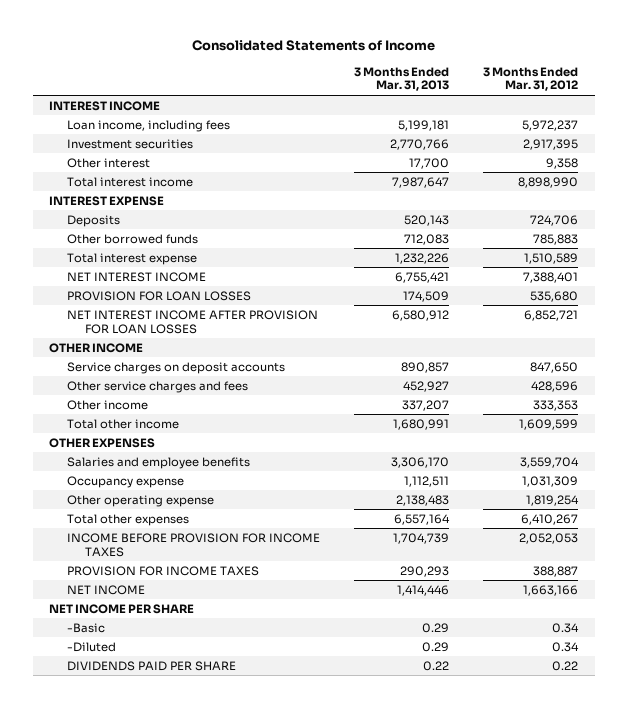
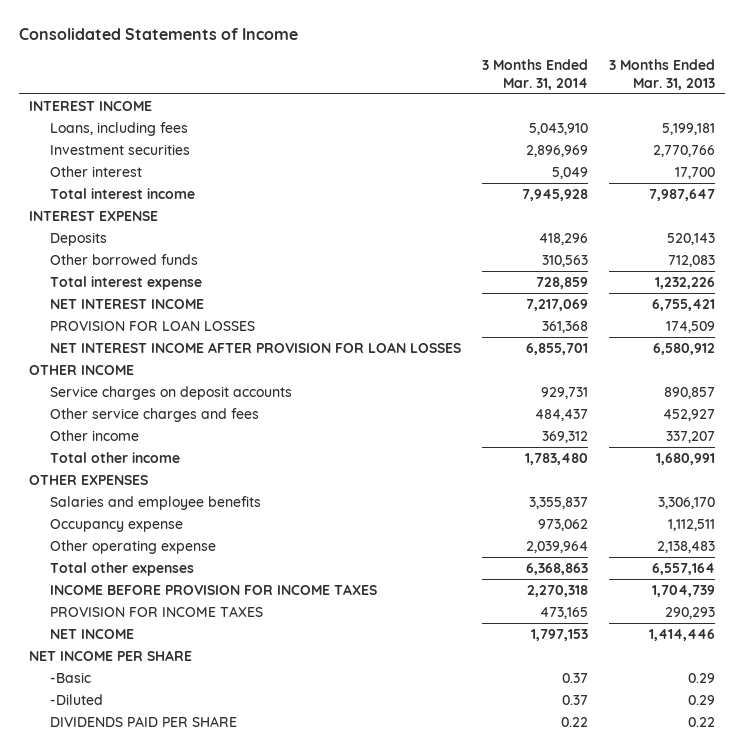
- | 3 Months Ended Mar. 31, 2013 | 3 Months Ended Mar. 31, 2012
+ | 3 Months Ended Mar. 31, 2014 | 3 Months Ended Mar. 31, 2013
- Loan income, including fees | 5,199,181 | 5,972,237
+ Loans, including fees | 5,043,910 | 5,199,181

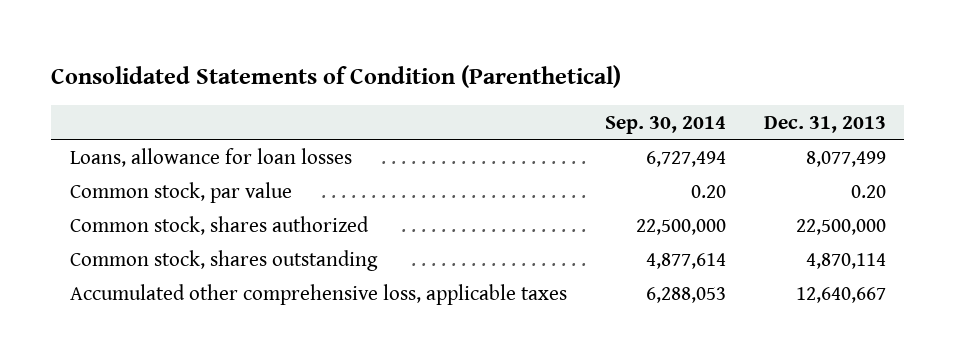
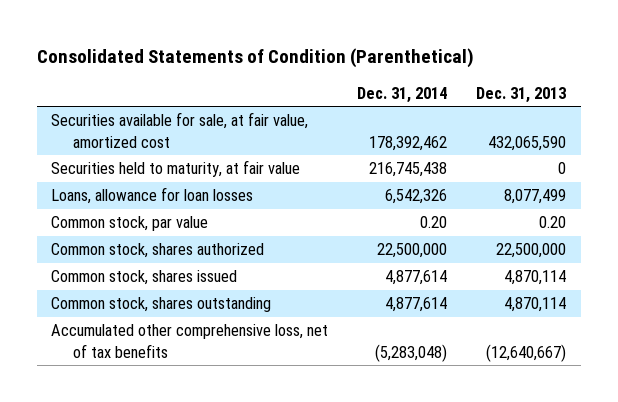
- | Sep. 30, 2014 | Dec. 31, 2013
+ | Dec. 31, 2014 | Dec. 31, 2013
+ Securities available for sale, at fair value, amortized cost | 178,392,462 | 432,065,590
+ Securities held to maturity, at fair value | 216,745,438 | 0
+ Common stock, shares issued | 4,877,614 | 4,870,114
- Accumulated other comprehensive loss, applicable taxes | 6,288,053 | 12,640,667
+ Accumulated other comprehensive loss, net of tax benefits | (5,283,048) | (12,640,667)

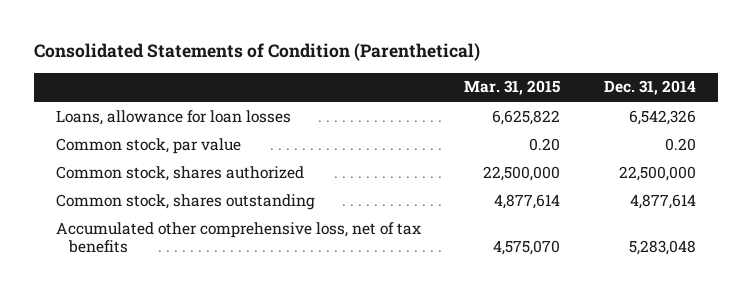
- | Dec. 31, 2014 | Dec. 31, 2013
+ | Mar. 31, 2015 | Dec. 31, 2014
- Securities available for sale, at fair value, amortized cost | 178,392,462 | 432,065,590
- Securities held to maturity, at fair value | 216,745,438 | 0
- Common stock, shares issued | 4,877,614 | 4,870,114
- Accumulated other comprehensive loss, net of tax benefits | (5,283,048) | (12,640,667)
+ Accumulated other comprehensive loss, net of tax benefits | 4,575,070 | 5,283,048

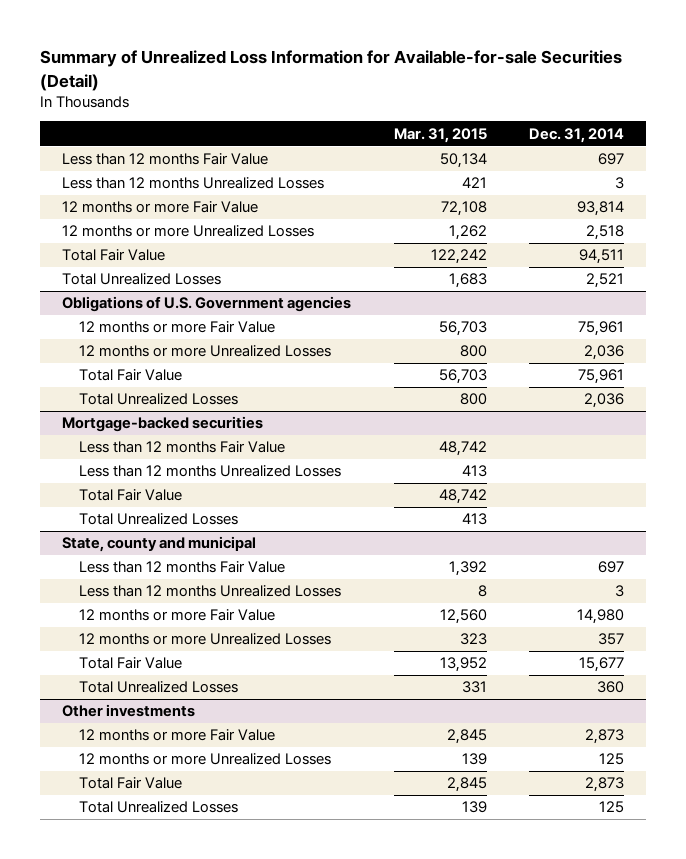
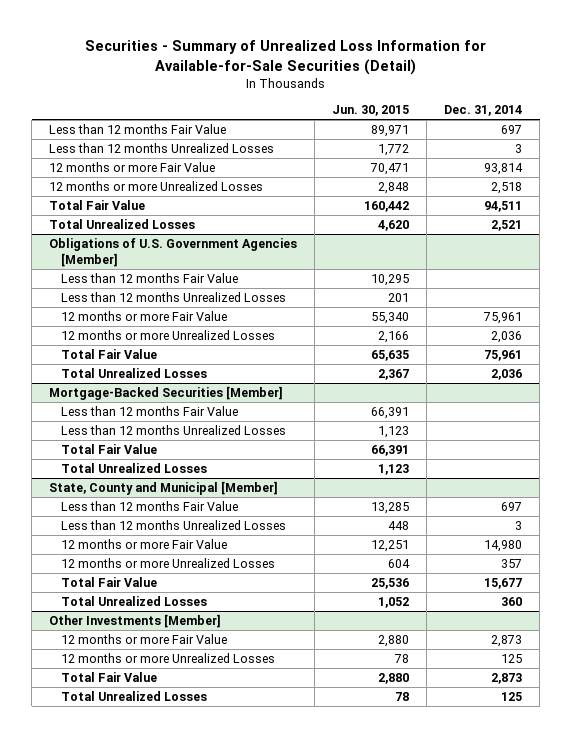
- Summary of Unrealized Loss Information for Available-for-sale Securities (Detail)
+ Securities - Summary of Unrealized Loss Information for Available-for-Sale Securities (Detail)
- | Mar. 31, 2015 | Dec. 31, 2014
+ | Jun. 30, 2015 | Dec. 31, 2014
- Obligations of U.S. Government agencies
+ Obligations of U.S. Government Agencies [Member]
+ Less than 12 months Fair Value | 10,295 |
+ Less than 12 months Unrealized Losses | 201 |
- Mortgage-backed securities
+ Mortgage-Backed Securities [Member]
- State, county and municipal
+ State, County and Municipal [Member]
- Other investments
+ Other Investments [Member]

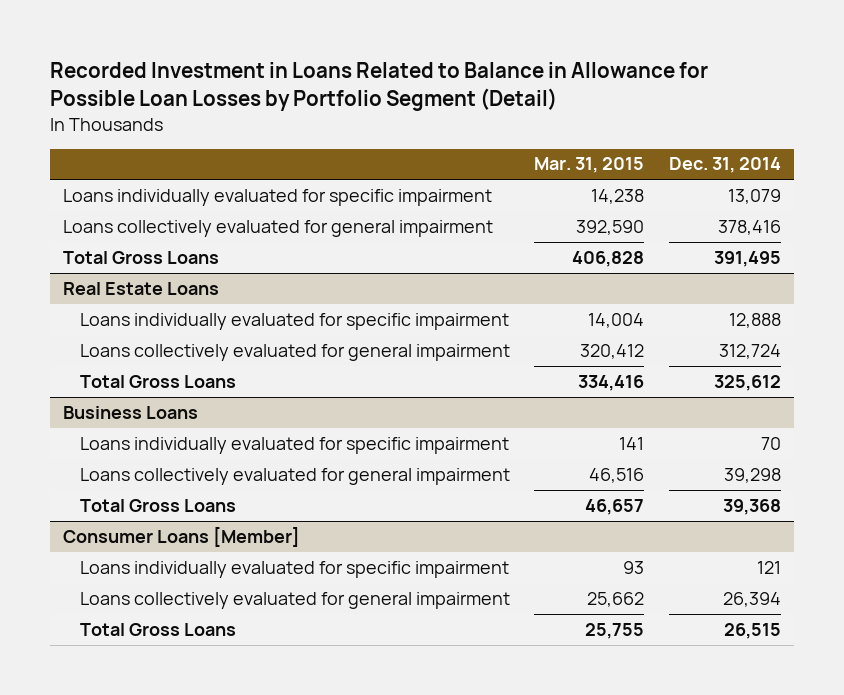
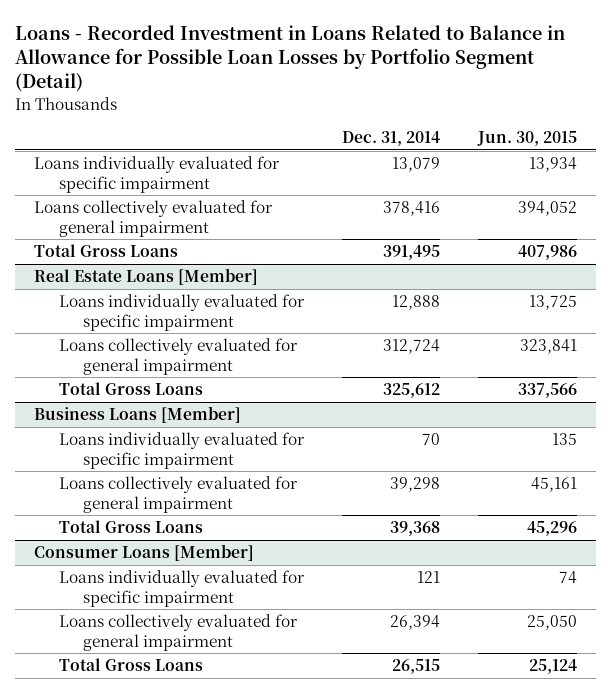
- Recorded Investment in Loans Related to Balance in Allowance for Possible Loan Losses by Portfolio Segment (Detail)
+ Loans - Recorded Investment in Loans Related to Balance in Allowance for Possible Loan Losses by Portfolio Segment (Detail)
- | Mar. 31, 2015 | Dec. 31, 2014
+ | Dec. 31, 2014 | Jun. 30, 2015
- Real Estate Loans
+ Real Estate Loans [Member]
- Business Loans
+ Business Loans [Member]

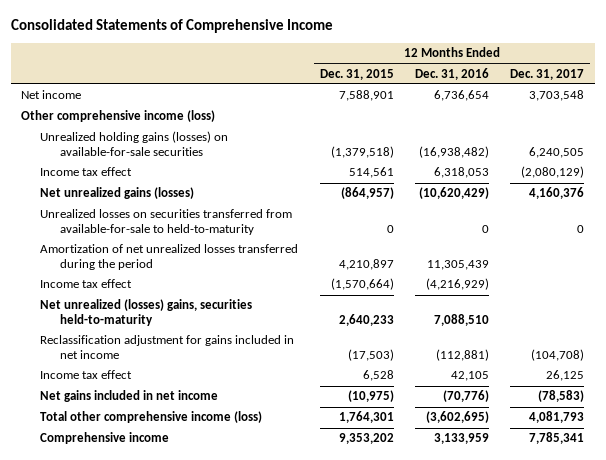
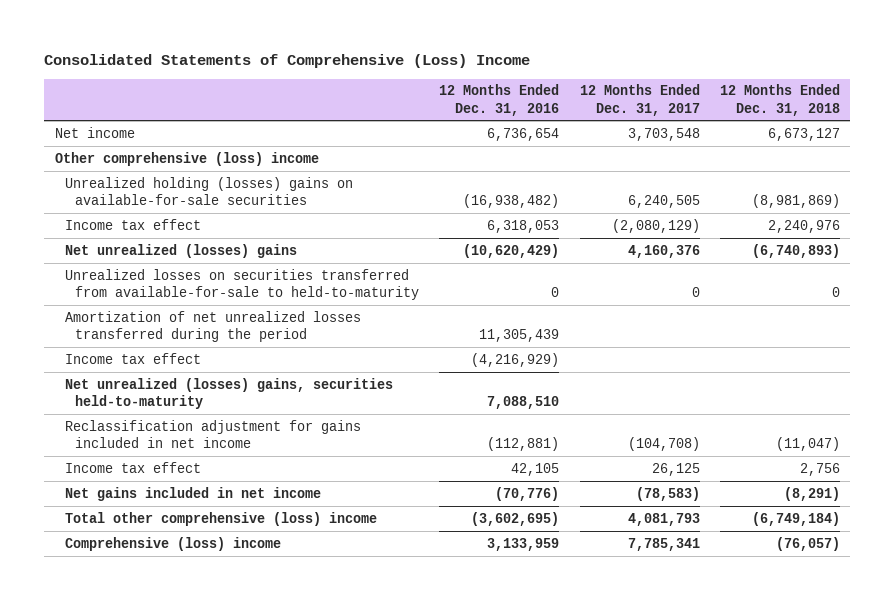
- Consolidated Statements of Comprehensive Income
+ Consolidated Statements of Comprehensive (Loss) Income
- | 12 Months Ended Dec. 31, 2015 | 12 Months Ended Dec. 31, 2016 | 12 Months Ended Dec. 31, 2017
+ | 12 Months Ended Dec. 31, 2016 | 12 Months Ended Dec. 31, 2017 | 12 Months Ended Dec. 31, 2018
- Other comprehensive income (loss)
- Unrealized holding gains (losses) on available-for-sale securities | (1,379,518) | (16,938,482) | 6,240,505
+ Other comprehensive (loss) income
+ Unrealized holding (losses) gains on available-for-sale securities | (16,938,482) | 6,240,505 | (8,981,869)
- Net unrealized gains (losses) | (864,957) | (10,620,429) | 4,160,376
+ Net unrealized (losses) gains | (10,620,429) | 4,160,376 | (6,740,893)
- Total other comprehensive income (loss) | 1,764,301 | (3,602,695) | 4,081,793
- Comprehensive income | 9,353,202 | 3,133,959 | 7,785,341
+ Total other comprehensive (loss) income | (3,602,695) | 4,081,793 | (6,749,184)
+ Comprehensive (loss) income | 3,133,959 | 7,785,341 | (76,057)

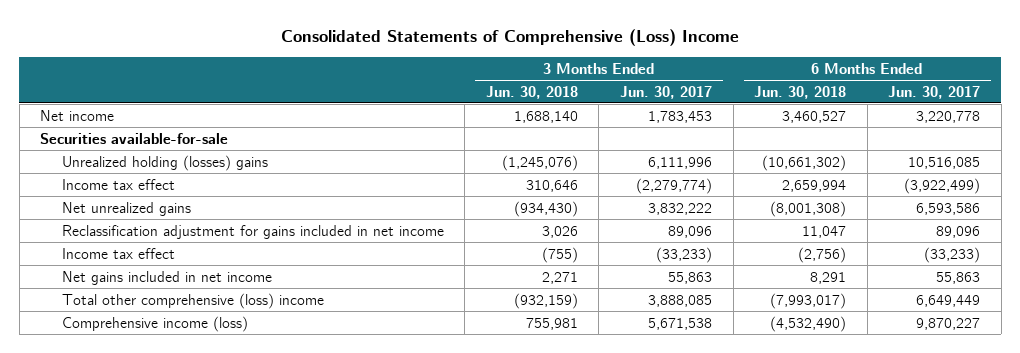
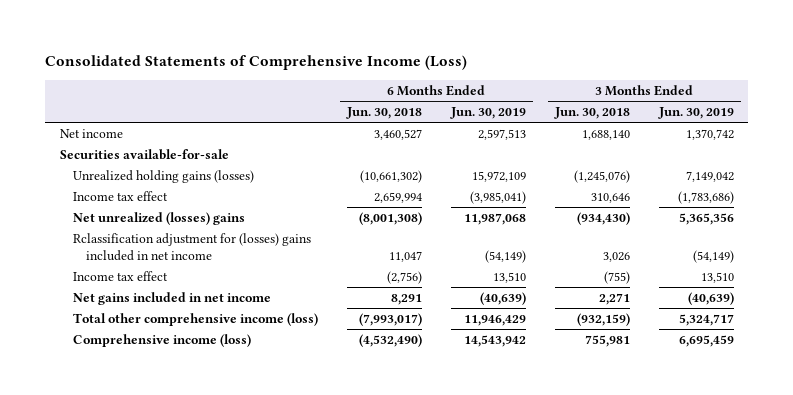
- Consolidated Statements of Comprehensive (Loss) Income
+ Consolidated Statements of Comprehensive Income (Loss)
- | 3 Months Ended Jun. 30, 2018 | 3 Months Ended Jun. 30, 2017 | 6 Months Ended Jun. 30, 2018 | 6 Months Ended Jun. 30, 2017
+ | 6 Months Ended Jun. 30, 2018 | 6 Months Ended Jun. 30, 2019 | 3 Months Ended Jun. 30, 2018 | 3 Months Ended Jun. 30, 2019
- Unrealized holding (losses) gains | (1,245,076) | 6,111,996 | (10,661,302) | 10,516,085
+ Unrealized holding gains (losses) | (10,661,302) | 15,972,109 | (1,245,076) | 7,149,042
- Net unrealized gains | (934,430) | 3,832,222 | (8,001,308) | 6,593,586
- Reclassification adjustment for gains included in net income | 3,026 | 89,096 | 11,047 | 89,096
+ Net unrealized (losses) gains | (8,001,308) | 11,987,068 | (934,430) | 5,365,356
+ Rclassification adjustment for (losses) gains included in net income | 11,047 | (54,149) | 3,026 | (54,149)
- Total other comprehensive (loss) income | (932,159) | 3,888,085 | (7,993,017) | 6,649,449
+ Total other comprehensive income (loss) | (7,993,017) | 11,946,429 | (932,159) | 5,324,717

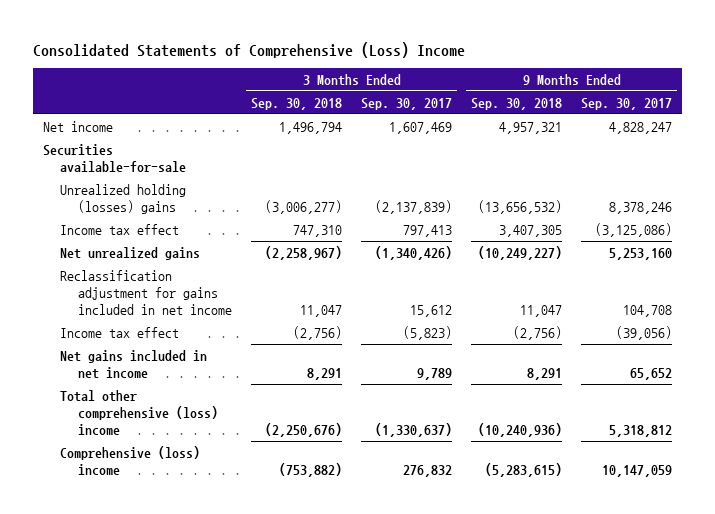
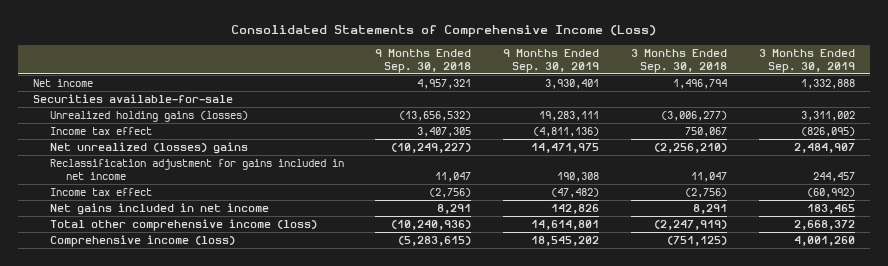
- Consolidated Statements of Comprehensive (Loss) Income
+ Consolidated Statements of Comprehensive Income (Loss)
- | 3 Months Ended Sep. 30, 2018 | 3 Months Ended Sep. 30, 2017 | 9 Months Ended Sep. 30, 2018 | 9 Months Ended Sep. 30, 2017
+ | 9 Months Ended Sep. 30, 2018 | 9 Months Ended Sep. 30, 2019 | 3 Months Ended Sep. 30, 2018 | 3 Months Ended Sep. 30, 2019
- Unrealized holding (losses) gains | (3,006,277) | (2,137,839) | (13,656,532) | 8,378,246
- Income tax effect | 747,310 | 797,413 | 3,407,305 | (3,125,086)
- Net unrealized gains | (2,258,967) | (1,340,426) | (10,249,227) | 5,253,160
+ Unrealized holding gains (losses) | (13,656,532) | 19,283,111 | (3,006,277) | 3,311,002
+ Income tax effect | 3,407,305 | (4,811,136) | 750,067 | (826,095)
+ Net unrealized (losses) gains | (10,249,227) | 14,471,975 | (2,256,210) | 2,484,907
- Total other comprehensive (loss) income | (2,250,676) | (1,330,637) | (10,240,936) | 5,318,812
- Comprehensive (loss) income | (753,882) | 276,832 | (5,283,615) | 10,147,059
+ Total other comprehensive income (loss) | (10,240,936) | 14,614,801 | (2,247,919) | 2,668,372
+ Comprehensive income (loss) | (5,283,615) | 18,545,202 | (751,125) | 4,001,260

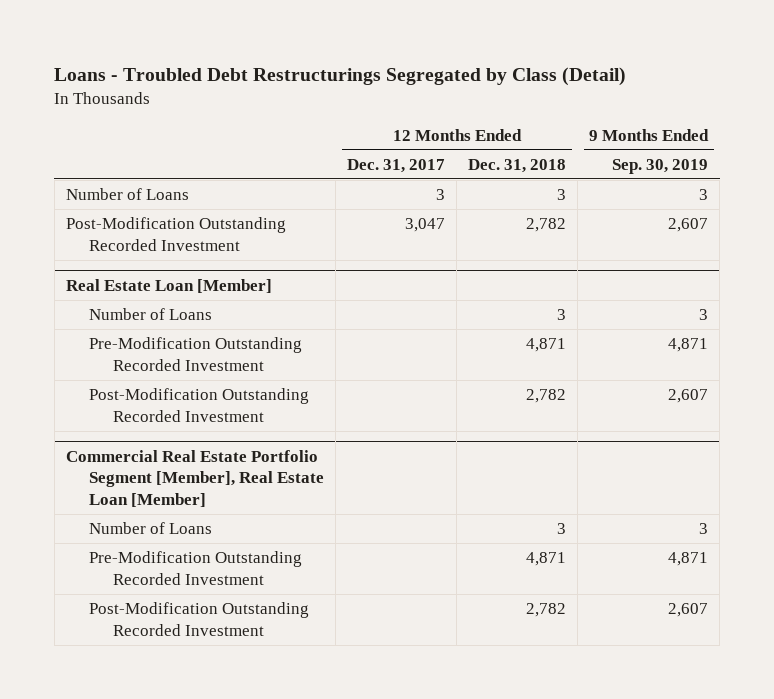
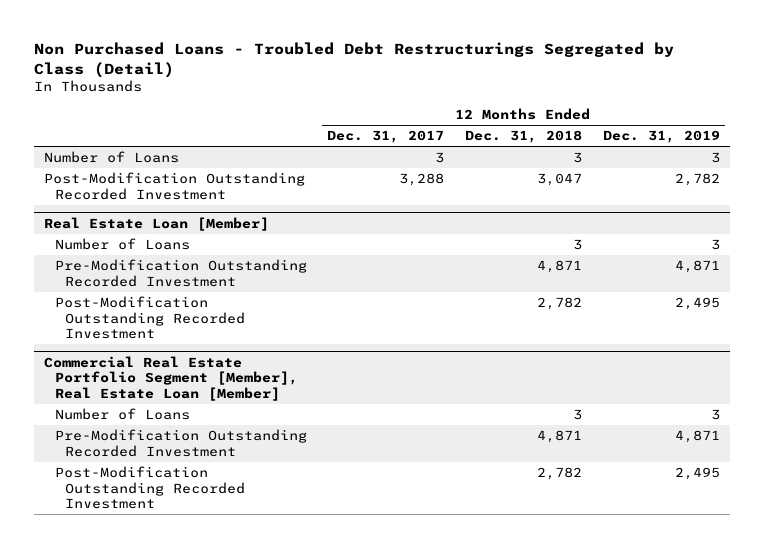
- Loans - Troubled Debt Restructurings Segregated by Class (Detail)
+ Non Purchased Loans - Troubled Debt Restructurings Segregated by Class (Detail)
- | 12 Months Ended Dec. 31, 2017 | 12 Months Ended Dec. 31, 2018 | 9 Months Ended Sep. 30, 2019
+ | 12 Months Ended Dec. 31, 2017 | 12 Months Ended Dec. 31, 2018 | 12 Months Ended Dec. 31, 2019
- Post-Modification Outstanding Recorded Investment | 3,047 | 2,782 | 2,607
+ Post-Modification Outstanding Recorded Investment | 3,288 | 3,047 | 2,782

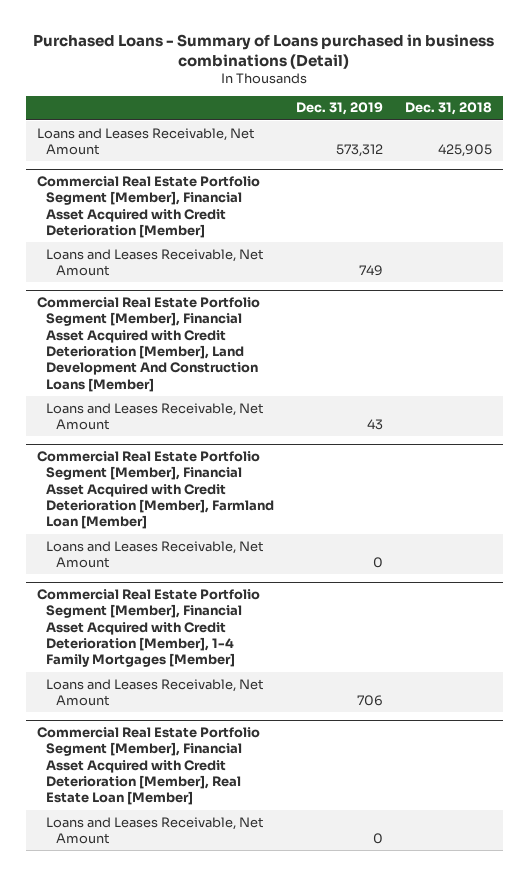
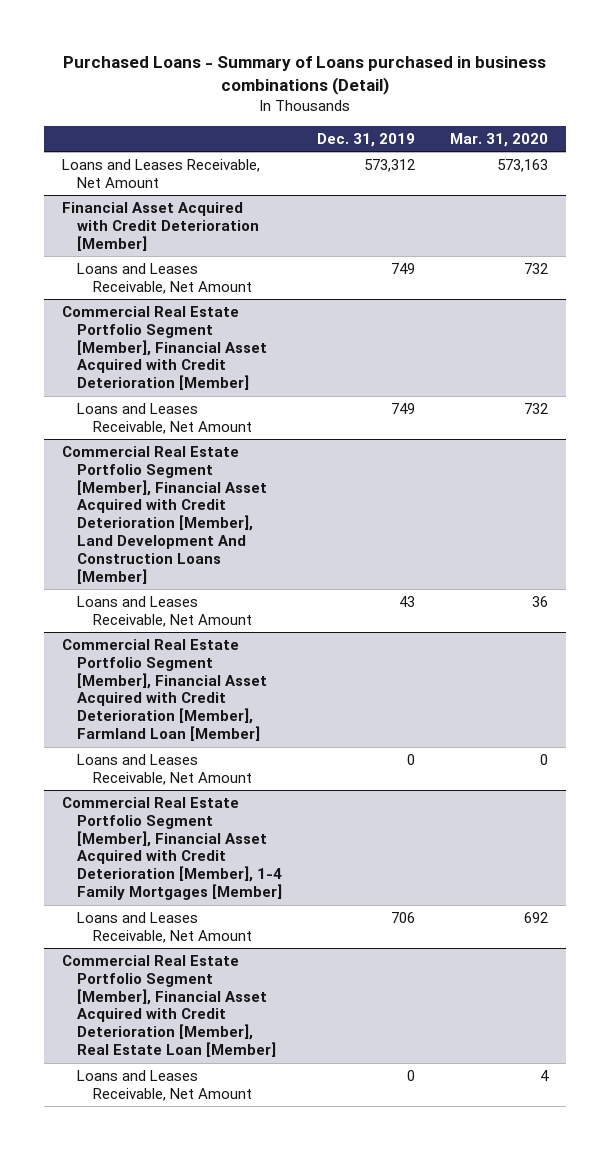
- | Dec. 31, 2019 | Dec. 31, 2018
+ | Dec. 31, 2019 | Mar. 31, 2020
+ Financial Asset Acquired with Credit Deterioration [Member]
+ Loans and Leases Receivable, Net Amount | 749 | 732

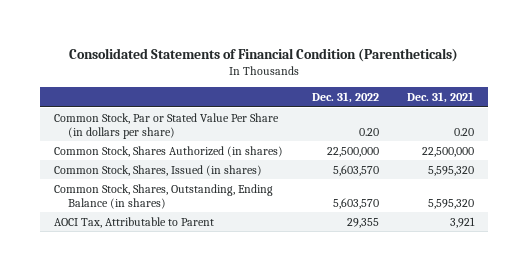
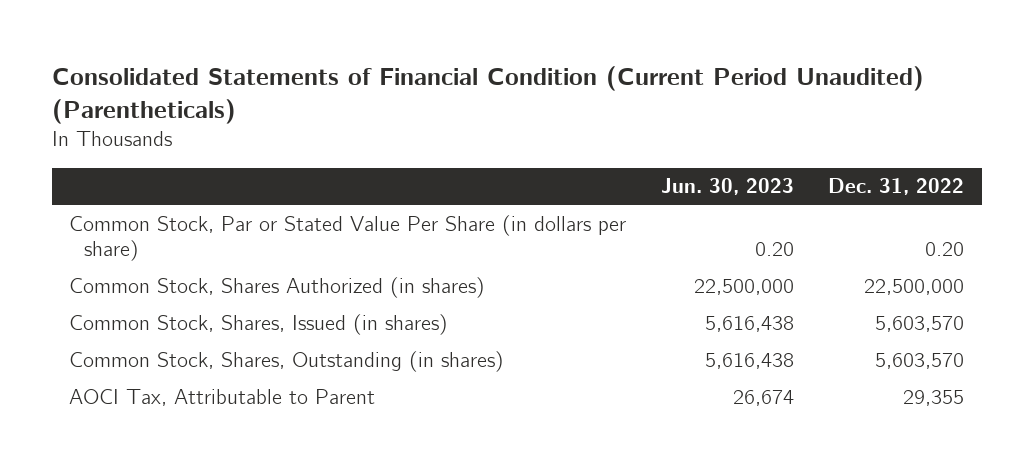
- Consolidated Statements of Financial Condition (Parentheticals)
+ Consolidated Statements of Financial Condition (Current Period Unaudited) (Parentheticals)
- | Dec. 31, 2022 | Dec. 31, 2021
+ | Jun. 30, 2023 | Dec. 31, 2022
- Common Stock, Shares, Outstanding, Ending Balance (in shares) | 5,603,570 | 5,595,320
+ Common Stock, Shares, Outstanding (in shares) | 5,616,438 | 5,603,570

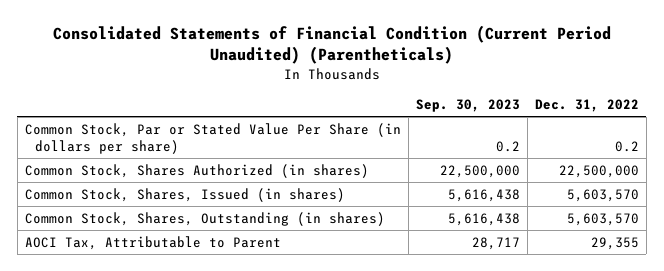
- | Jun. 30, 2023 | Dec. 31, 2022
+ | Sep. 30, 2023 | Dec. 31, 2022
- Common Stock, Par or Stated Value Per Share (in dollars per share) | 0.20 | 0.20
+ Common Stock, Par or Stated Value Per Share (in dollars per share) | 0.2 | 0.2

